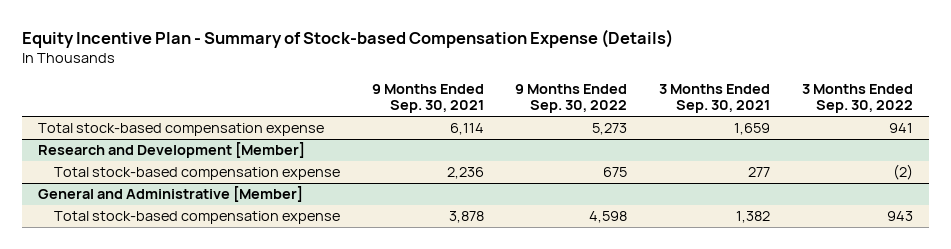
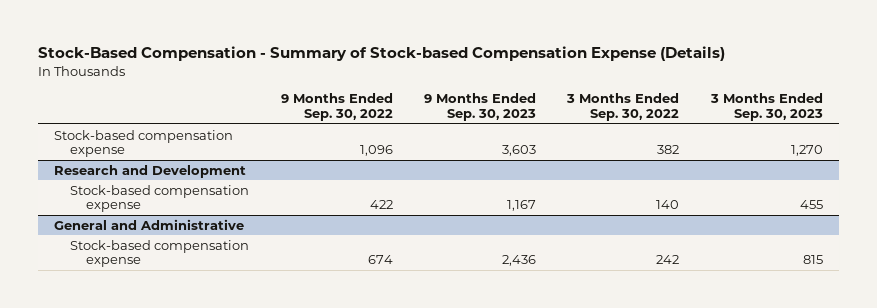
- Equity Incentive Plan - Summary of Stock-based Compensation Expense (Details)
+ Stock-Based Compensation - Summary of Stock-based Compensation Expense (Details)
- | 9 Months Ended Sep. 30, 2021 | 9 Months Ended Sep. 30, 2022 | 3 Months Ended Sep. 30, 2021 | 3 Months Ended Sep. 30, 2022
+ | 9 Months Ended Sep. 30, 2022 | 9 Months Ended Sep. 30, 2023 | 3 Months Ended Sep. 30, 2022 | 3 Months Ended Sep. 30, 2023
- Total stock-based compensation expense | 6,114 | 5,273 | 1,659 | 941
- Research and Development [Member]
- Total stock-based compensation expense | 2,236 | 675 | 277 | (2)
- General and Administrative [Member]
- Total stock-based compensation expense | 3,878 | 4,598 | 1,382 | 943
+ Stock-based compensation expense | 1,096 | 3,603 | 382 | 1,270
+ Research and Development
+ Stock-based compensation expense | 422 | 1,167 | 140 | 455
+ General and Administrative
+ Stock-based compensation expense | 674 | 2,436 | 242 | 815

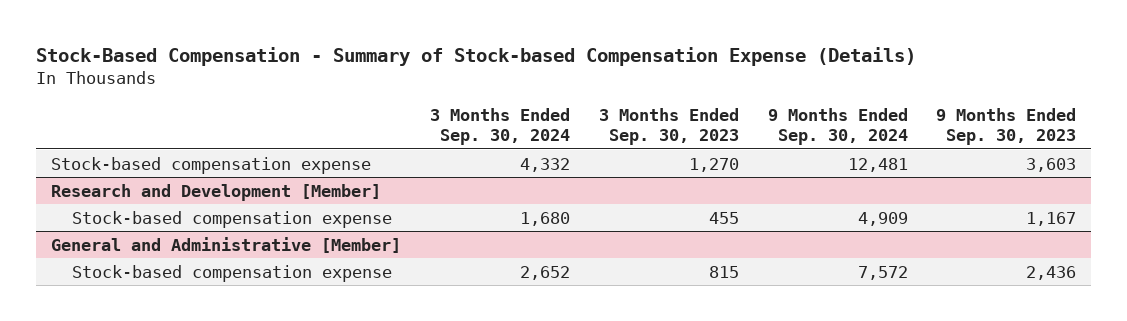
- | 9 Months Ended Sep. 30, 2022 | 9 Months Ended Sep. 30, 2023 | 3 Months Ended Sep. 30, 2022 | 3 Months Ended Sep. 30, 2023
+ | 3 Months Ended Sep. 30, 2024 | 3 Months Ended Sep. 30, 2023 | 9 Months Ended Sep. 30, 2024 | 9 Months Ended Sep. 30, 2023
- Research and Development
+ Research and Development [Member]
- General and Administrative
+ General and Administrative [Member]

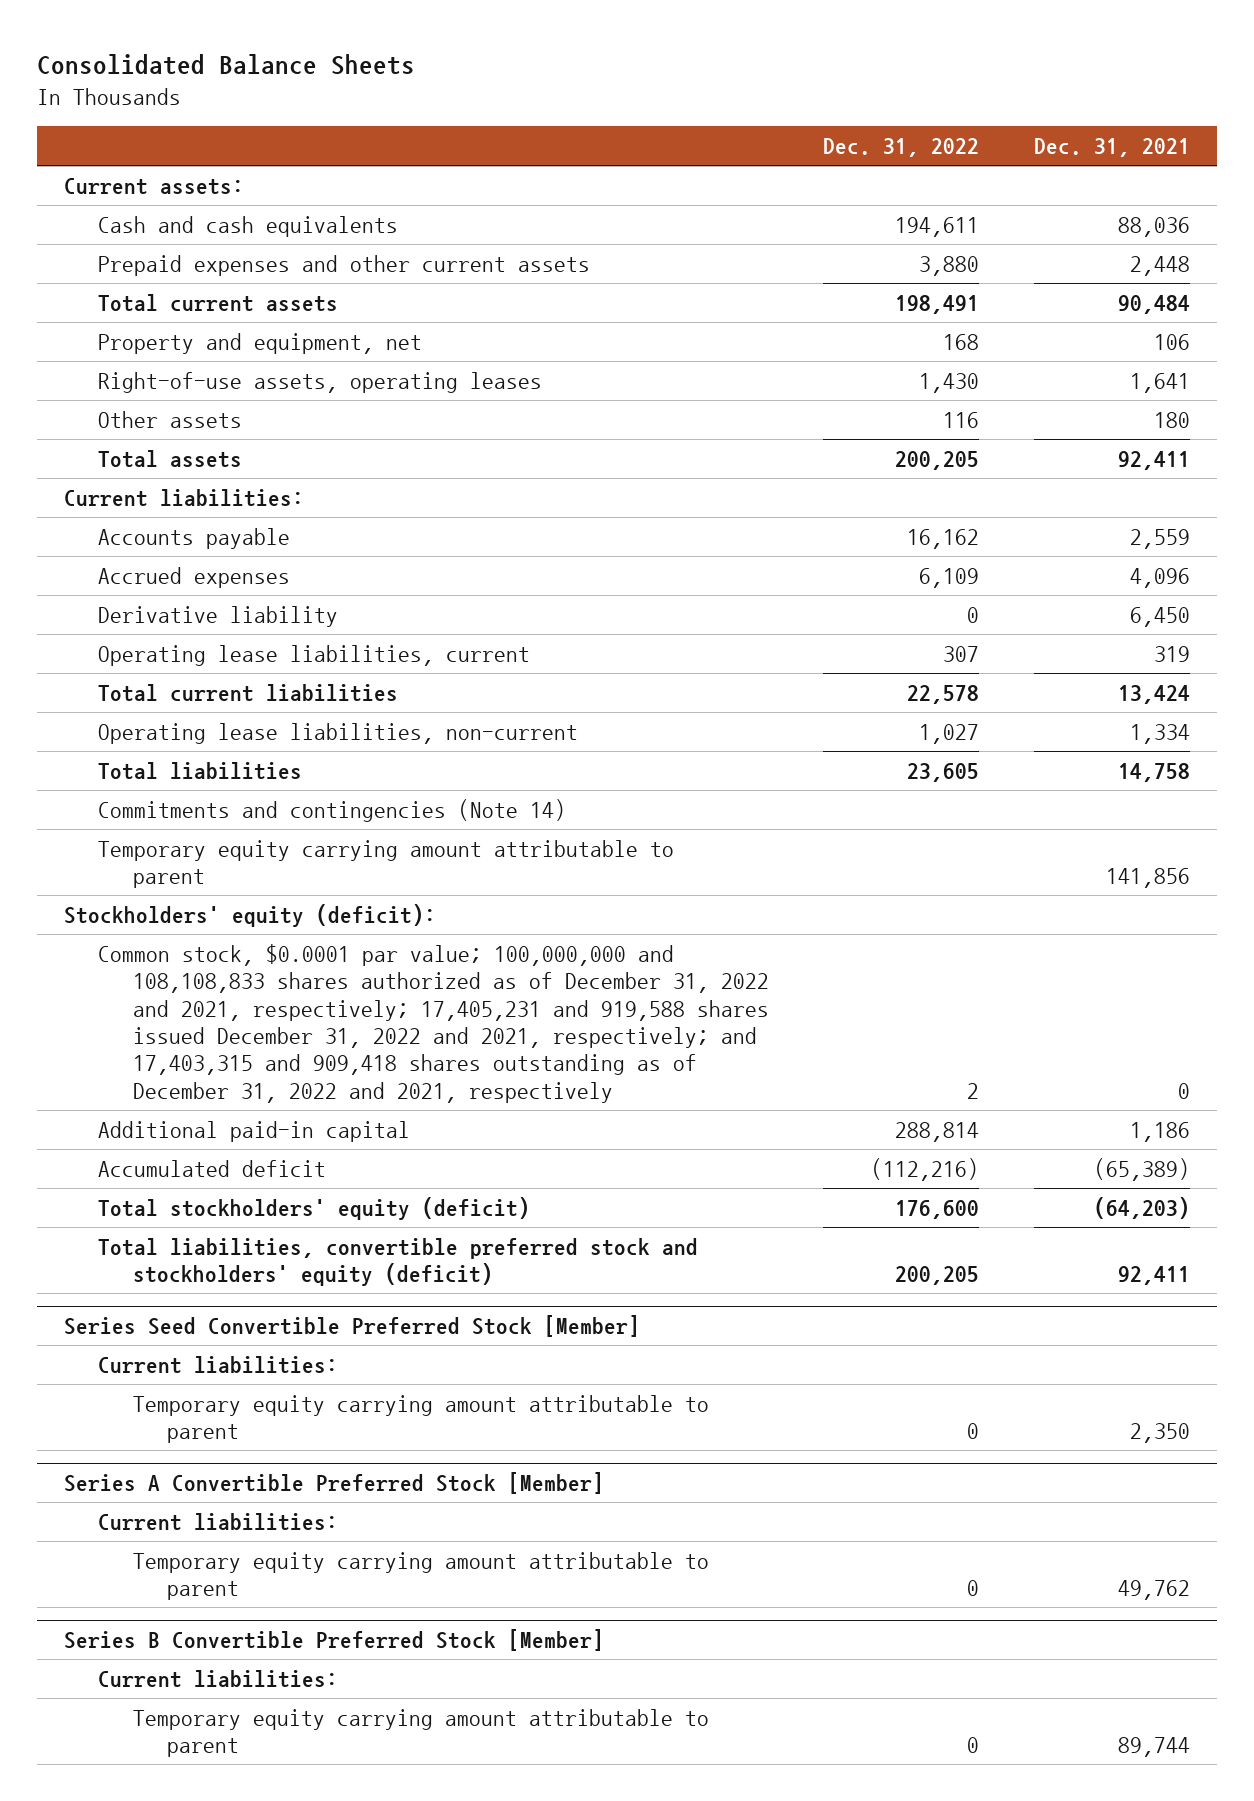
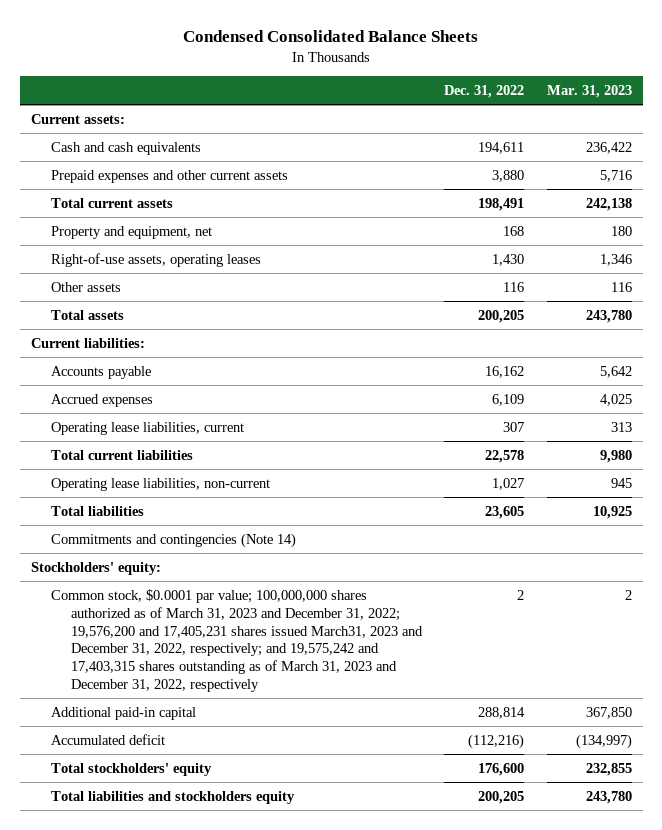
- Consolidated Balance Sheets
+ Condensed Consolidated Balance Sheets
- | Dec. 31, 2022 | Dec. 31, 2021
+ | Dec. 31, 2022 | Mar. 31, 2023
- Derivative liability | 0 | 6,450
- Temporary equity carrying amount attributable to parent | | 141,856
- Stockholders' equity (deficit):
- Common stock, $0.0001 par value; 100,000,000 and 108,108,833 shares authorized as of December 31, 2022 and 2021, respectively; 17,405,231 and 919,588 shares issued December 31, 2022 and 2021, respectively; and 17,403,315 and 909,418 shares outstanding as of December 31, 2022 and 2021, respectively | 2 | 0
+ Stockholders' equity:
+ Common stock, $0.0001 par value; 100,000,000 shares authorized as of March 31, 2023 and December 31, 2022; 19,576,200 and 17,405,231 shares issued March31, 2023 and December 31, 2022, respectively; and 19,575,242 and 17,403,315 shares outstanding as of March 31, 2023 and December 31, 2022, respectively | 2 | 2
- Total stockholders' equity (deficit) | 176,600 | (64,203)
- Total liabilities, convertible preferred stock and stockholders' equity (deficit) | 200,205 | 92,411
- Series Seed Convertible Preferred Stock [Member]
- Current liabilities:
- Temporary equity carrying amount attributable to parent | 0 | 2,350
- Series A Convertible Preferred Stock [Member]
- Current liabilities:
- Temporary equity carrying amount attributable to parent | 0 | 49,762
- Series B Convertible Preferred Stock [Member]
- Current liabilities:
- Temporary equity carrying amount attributable to parent | 0 | 89,744
+ Total stockholders' equity | 176,600 | 232,855
+ Total liabilities and stockholders equity | 200,205 | 243,780

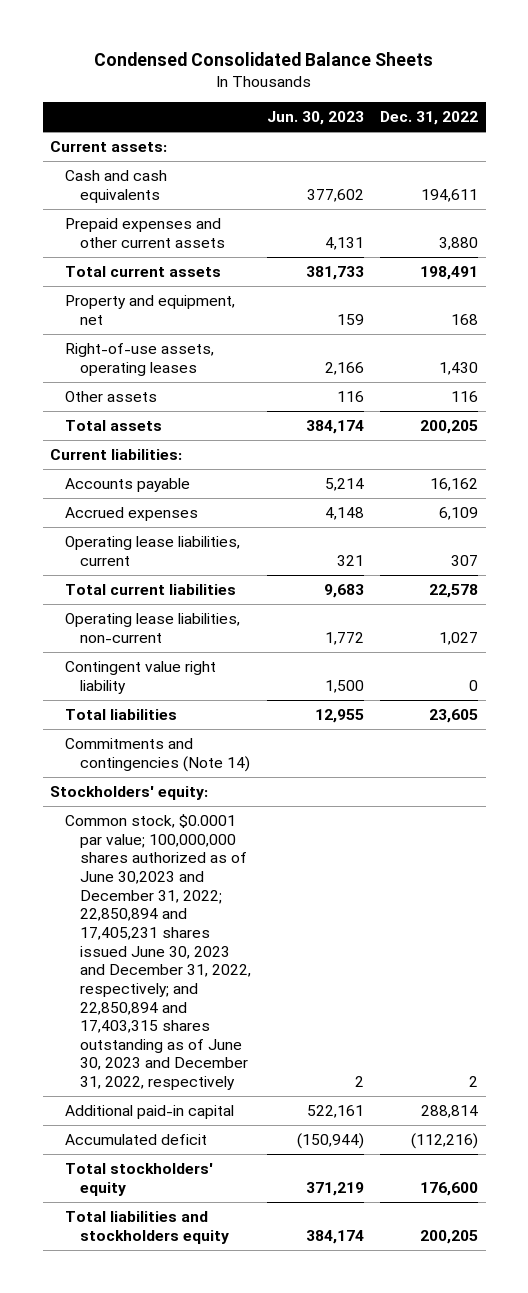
- | Dec. 31, 2022 | Mar. 31, 2023
+ | Jun. 30, 2023 | Dec. 31, 2022
+ Contingent value right liability | 1,500 | 0
- Common stock, $0.0001 par value; 100,000,000 shares authorized as of March 31, 2023 and December 31, 2022; 19,576,200 and 17,405,231 shares issued March31, 2023 and December 31, 2022, respectively; and 19,575,242 and 17,403,315 shares outstanding as of March 31, 2023 and December 31, 2022, respectively | 2 | 2
+ Common stock, $0.0001 par value; 100,000,000 shares authorized as of June 30,2023 and December 31, 2022; 22,850,894 and 17,405,231 shares issued June 30, 2023 and December 31, 2022, respectively; and 22,850,894 and 17,403,315 shares outstanding as of June 30, 2023 and December 31, 2022, respectively | 2 | 2

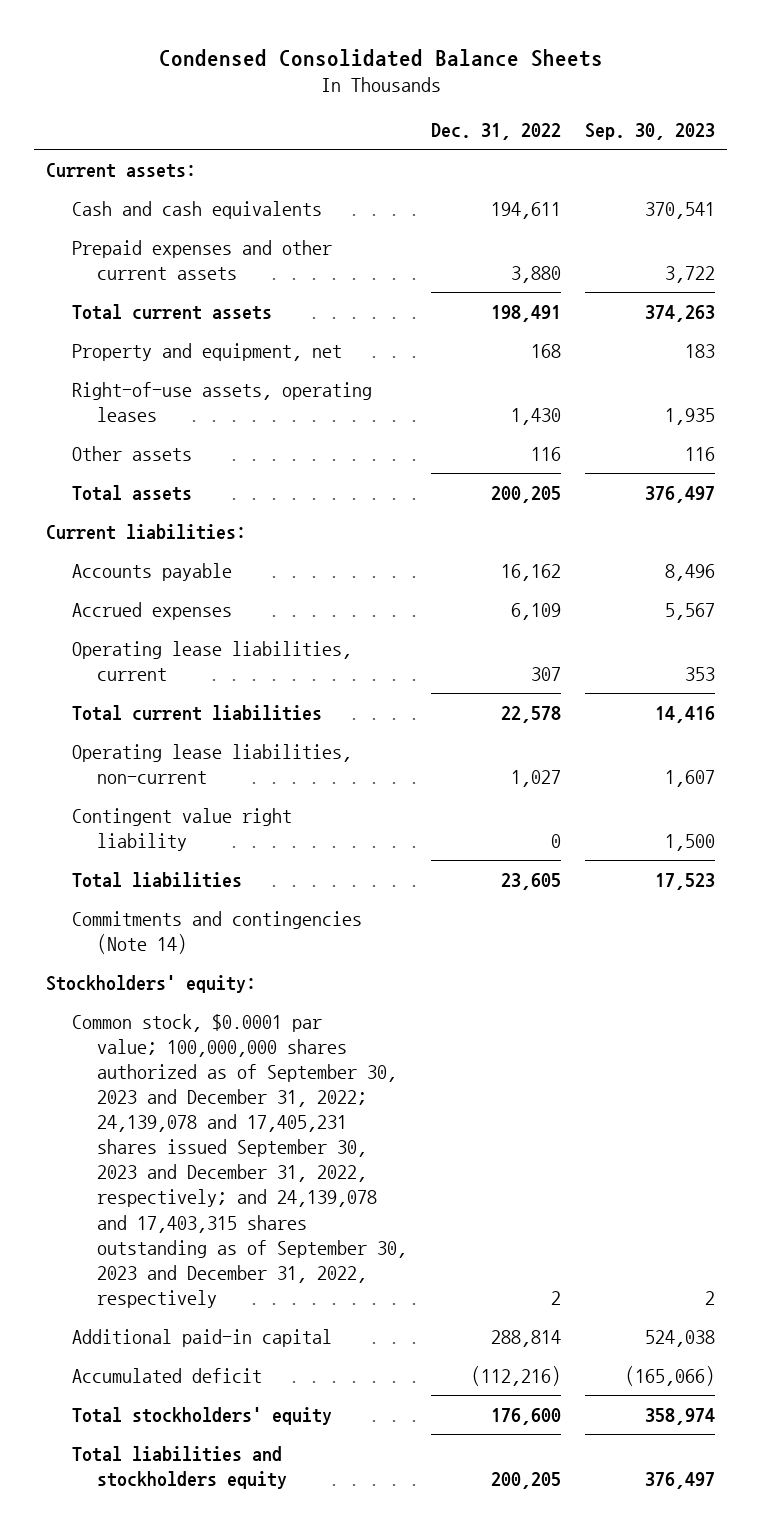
- | Jun. 30, 2023 | Dec. 31, 2022
+ | Dec. 31, 2022 | Sep. 30, 2023
- Common stock, $0.0001 par value; 100,000,000 shares authorized as of June 30,2023 and December 31, 2022; 22,850,894 and 17,405,231 shares issued June 30, 2023 and December 31, 2022, respectively; and 22,850,894 and 17,403,315 shares outstanding as of June 30, 2023 and December 31, 2022, respectively | 2 | 2
+ Common stock, $0.0001 par value; 100,000,000 shares authorized as of September 30, 2023 and December 31, 2022; 24,139,078 and 17,405,231 shares issued September 30, 2023 and December 31, 2022, respectively; and 24,139,078 and 17,403,315 shares outstanding as of September 30, 2023 and December 31, 2022, respectively | 2 | 2

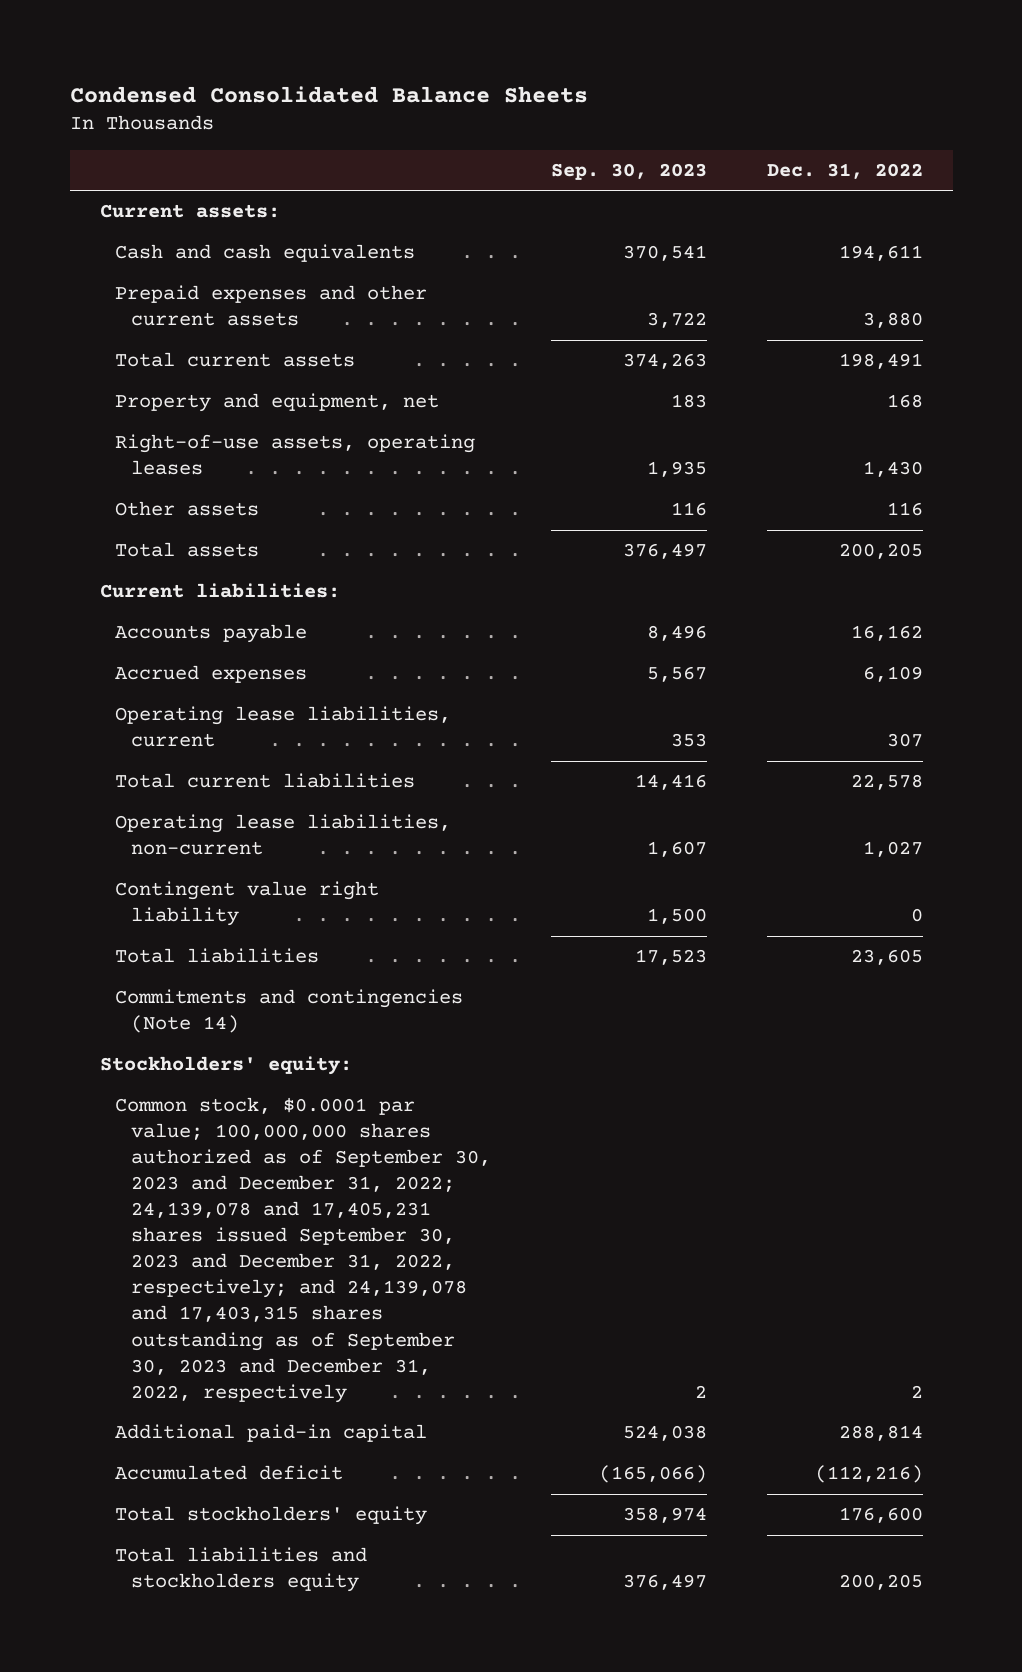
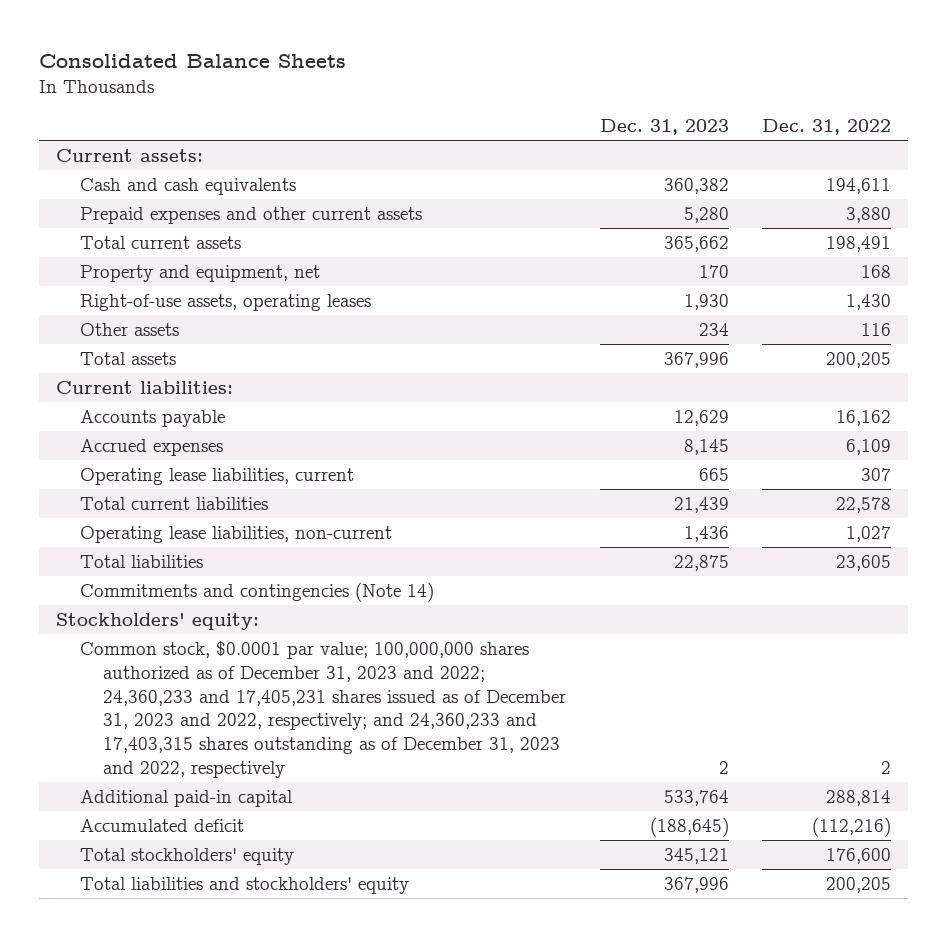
- Condensed Consolidated Balance Sheets
+ Consolidated Balance Sheets
- | Sep. 30, 2023 | Dec. 31, 2022
+ | Dec. 31, 2023 | Dec. 31, 2022
- Contingent value right liability | 1,500 | 0
- Common stock, $0.0001 par value; 100,000,000 shares authorized as of September 30, 2023 and December 31, 2022; 24,139,078 and 17,405,231 shares issued September 30, 2023 and December 31, 2022, respectively; and 24,139,078 and 17,403,315 shares outstanding as of September 30, 2023 and December 31, 2022, respectively | 2 | 2
+ Common stock, $0.0001 par value; 100,000,000 shares authorized as of December 31, 2023 and 2022; 24,360,233 and 17,405,231 shares issued as of December 31, 2023 and 2022, respectively; and 24,360,233 and 17,403,315 shares outstanding as of December 31, 2023 and 2022, respectively | 2 | 2
- Total liabilities and stockholders equity | 376,497 | 200,205
+ Total liabilities and stockholders' equity | 367,996 | 200,205

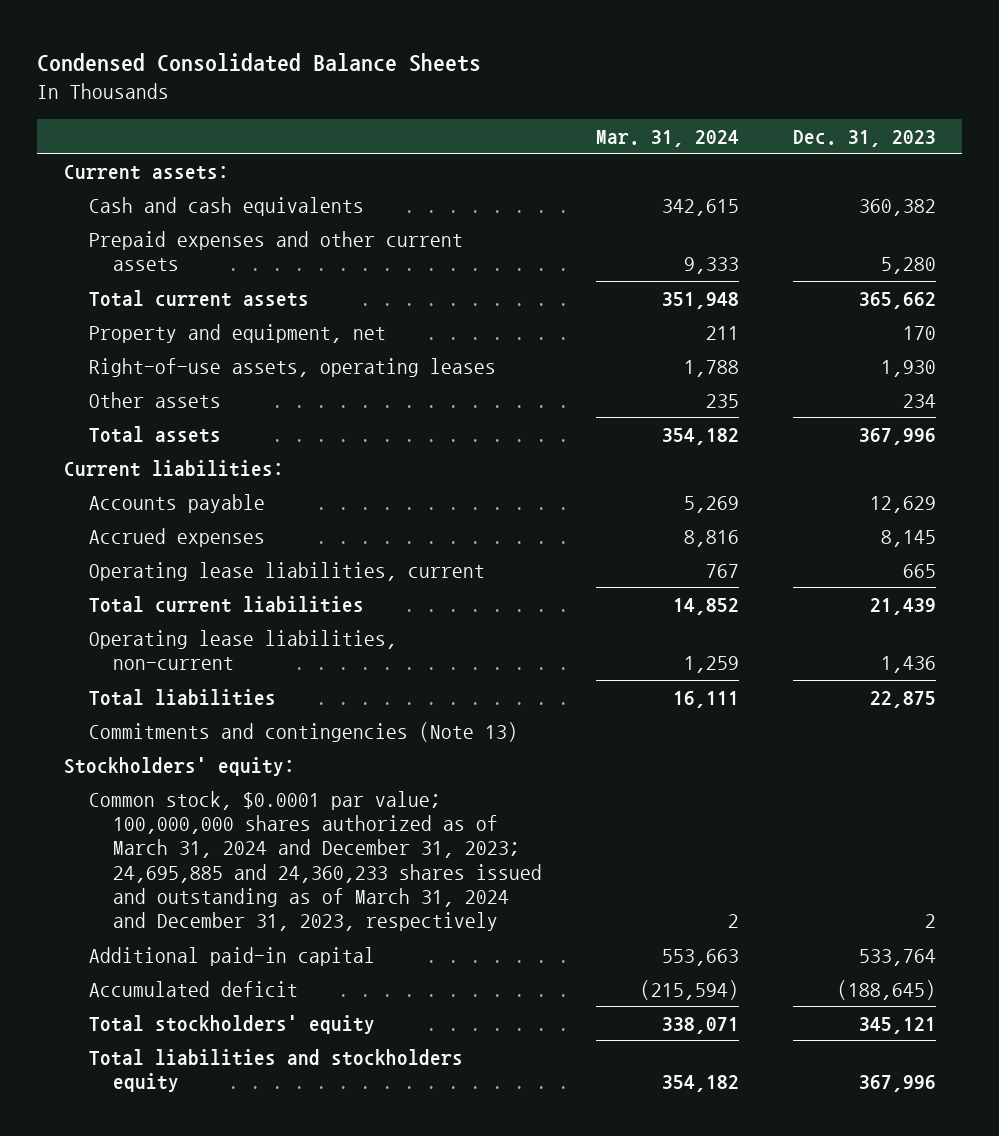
- Consolidated Balance Sheets
+ Condensed Consolidated Balance Sheets
- | Dec. 31, 2023 | Dec. 31, 2022
+ | Mar. 31, 2024 | Dec. 31, 2023
- Commitments and contingencies (Note 14)
+ Commitments and contingencies (Note 13)
- Common stock, $0.0001 par value; 100,000,000 shares authorized as of December 31, 2023 and 2022; 24,360,233 and 17,405,231 shares issued as of December 31, 2023 and 2022, respectively; and 24,360,233 and 17,403,315 shares outstanding as of December 31, 2023 and 2022, respectively | 2 | 2
+ Common stock, $0.0001 par value; 100,000,000 shares authorized as of March 31, 2024 and December 31, 2023; 24,695,885 and 24,360,233 shares issued and outstanding as of March 31, 2024 and December 31, 2023, respectively | 2 | 2
- Total liabilities and stockholders' equity | 367,996 | 200,205
+ Total liabilities and stockholders equity | 354,182 | 367,996

